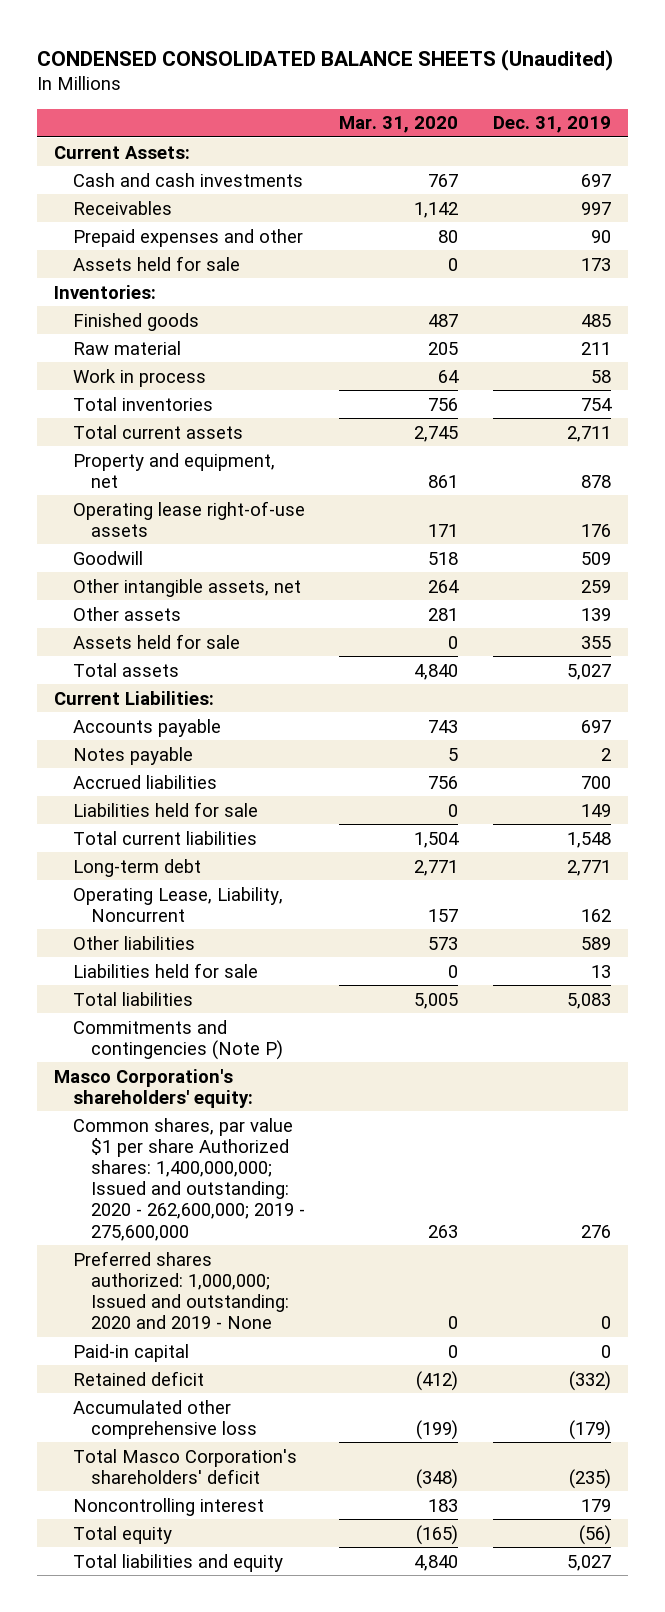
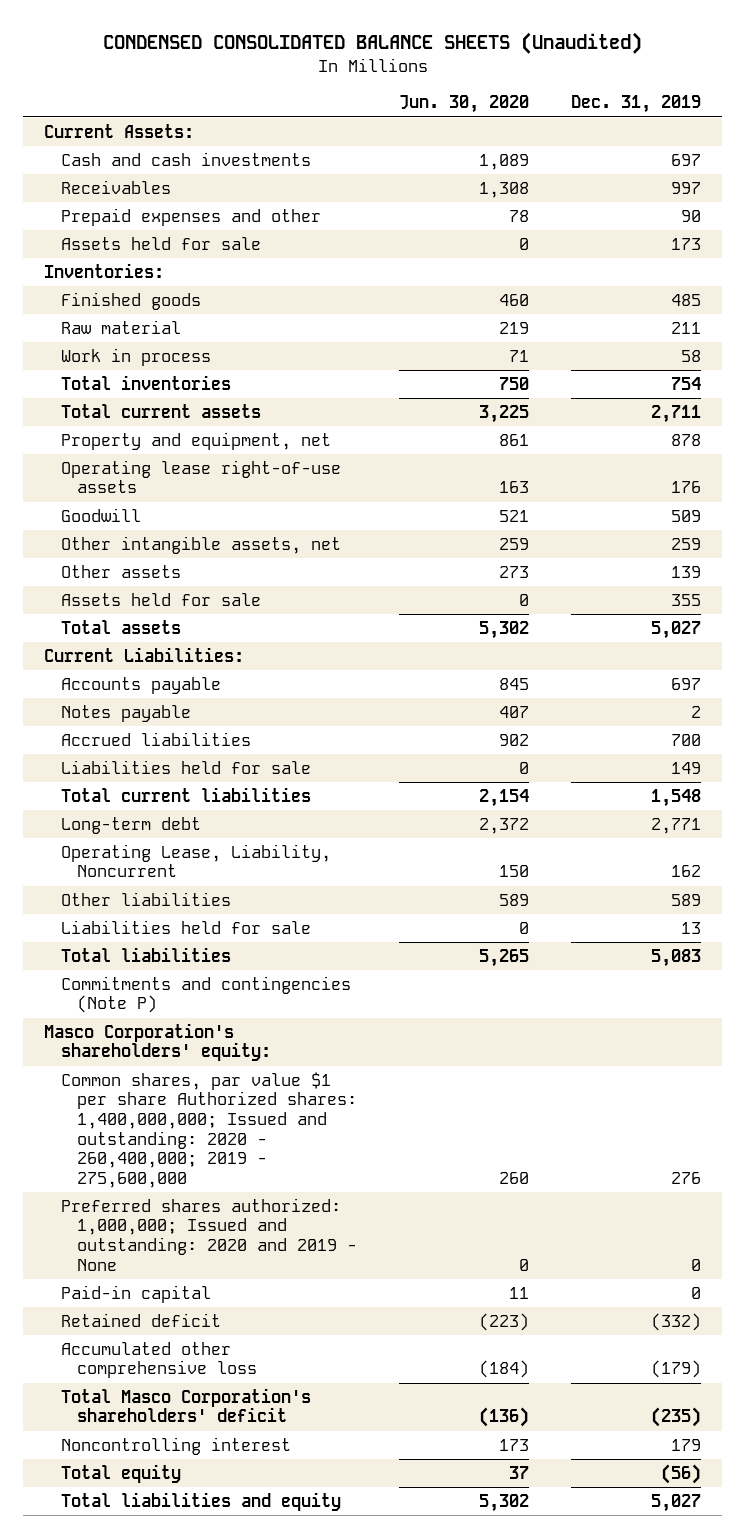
- | Mar. 31, 2020 | Dec. 31, 2019
+ | Jun. 30, 2020 | Dec. 31, 2019
- Common shares, par value $1 per share Authorized shares: 1,400,000,000; Issued and outstanding: 2020 - 262,600,000; 2019 - 275,600,000 | 263 | 276
+ Common shares, par value $1 per share Authorized shares: 1,400,000,000; Issued and outstanding: 2020 - 260,400,000; 2019 - 275,600,000 | 260 | 276

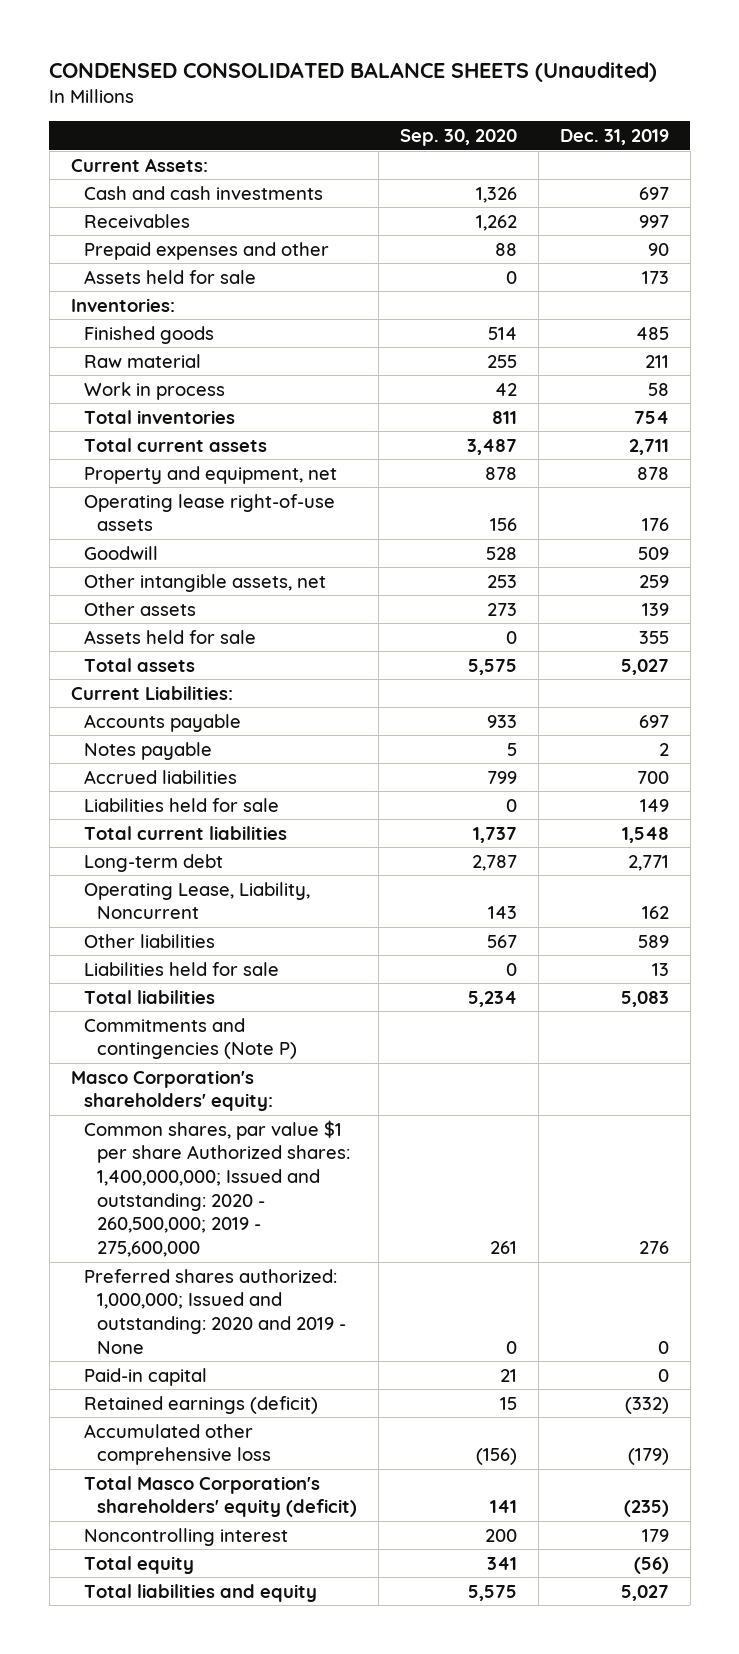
- | Jun. 30, 2020 | Dec. 31, 2019
+ | Sep. 30, 2020 | Dec. 31, 2019
- Common shares, par value $1 per share Authorized shares: 1,400,000,000; Issued and outstanding: 2020 - 260,400,000; 2019 - 275,600,000 | 260 | 276
+ Common shares, par value $1 per share Authorized shares: 1,400,000,000; Issued and outstanding: 2020 - 260,500,000; 2019 - 275,600,000 | 261 | 276
- Retained deficit | (223) | (332)
+ Retained earnings (deficit) | 15 | (332)
- Total Masco Corporation's shareholders' deficit | (136) | (235)
+ Total Masco Corporation's shareholders' equity (deficit) | 141 | (235)

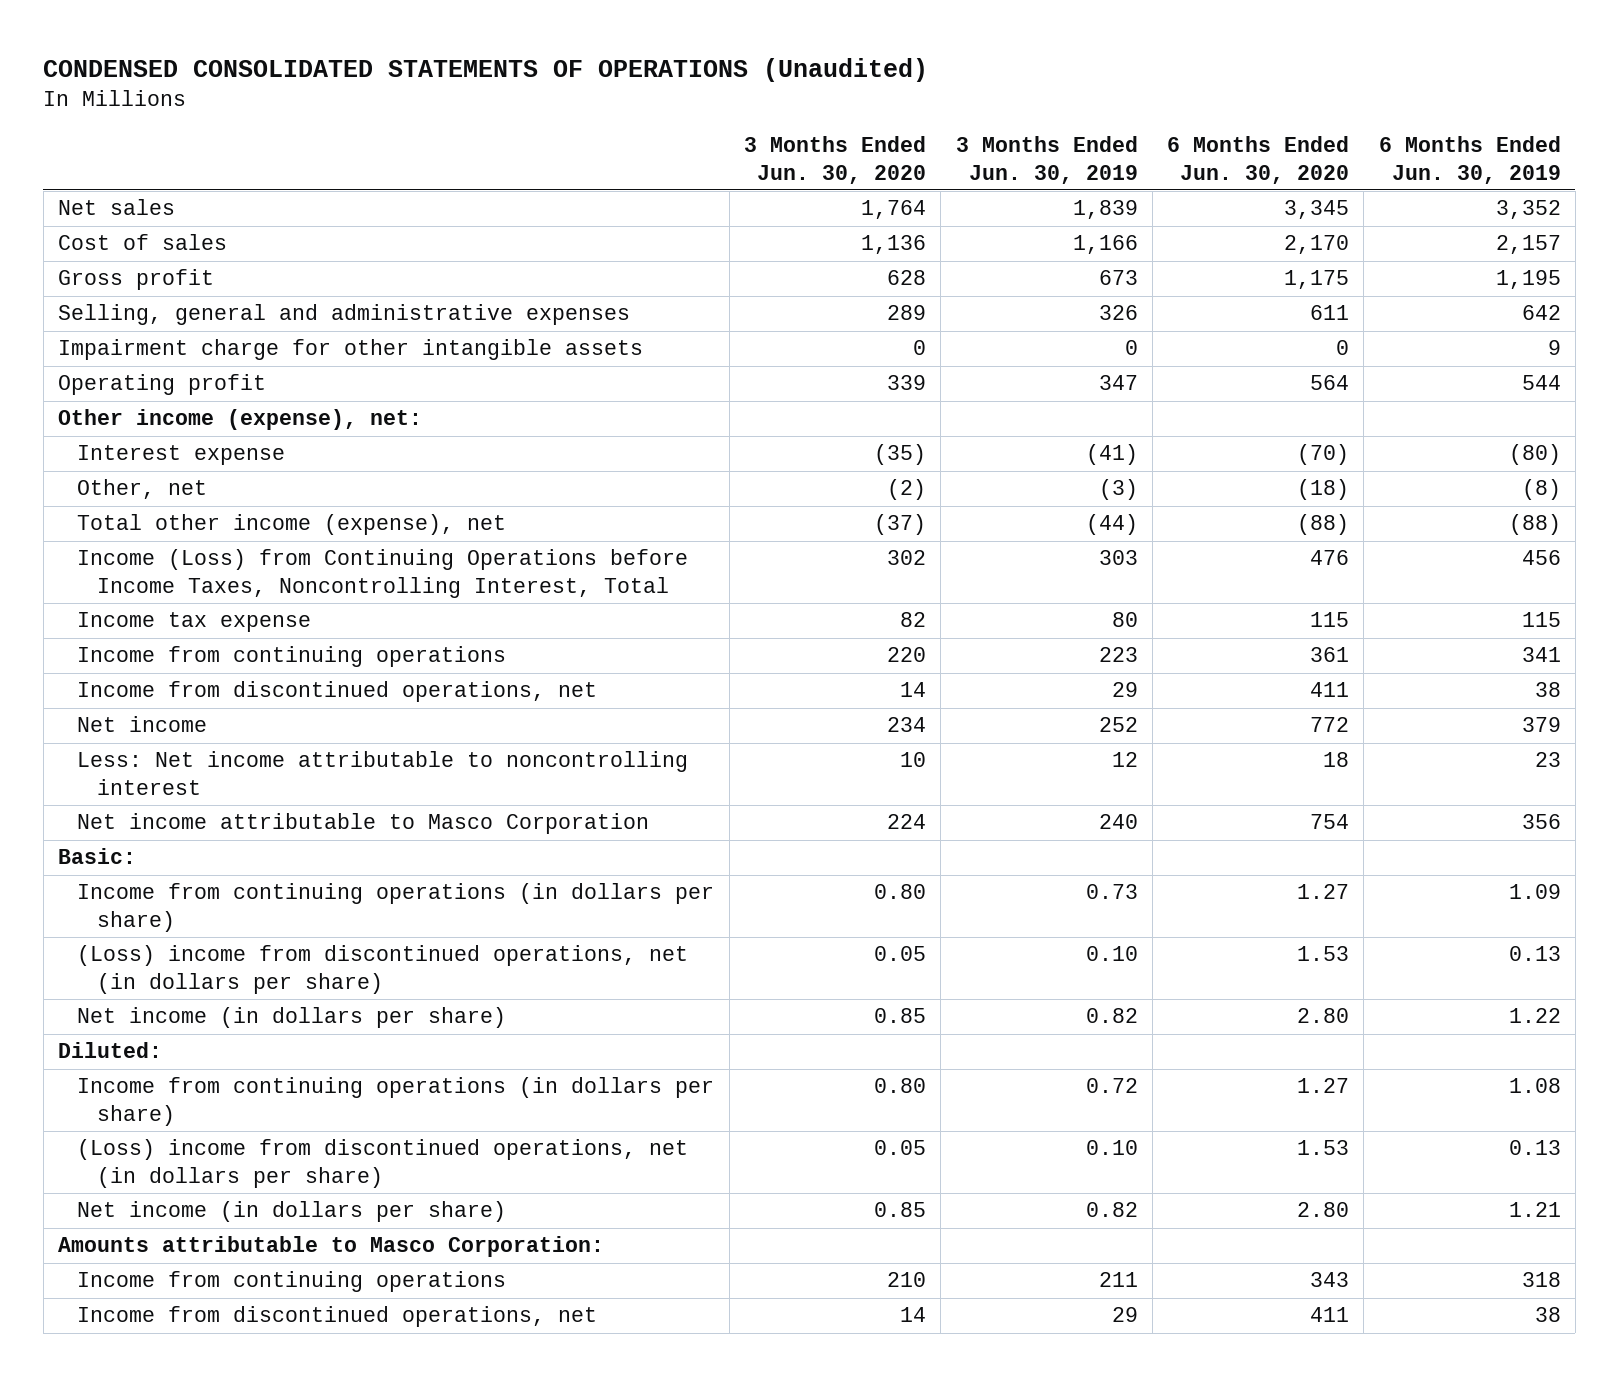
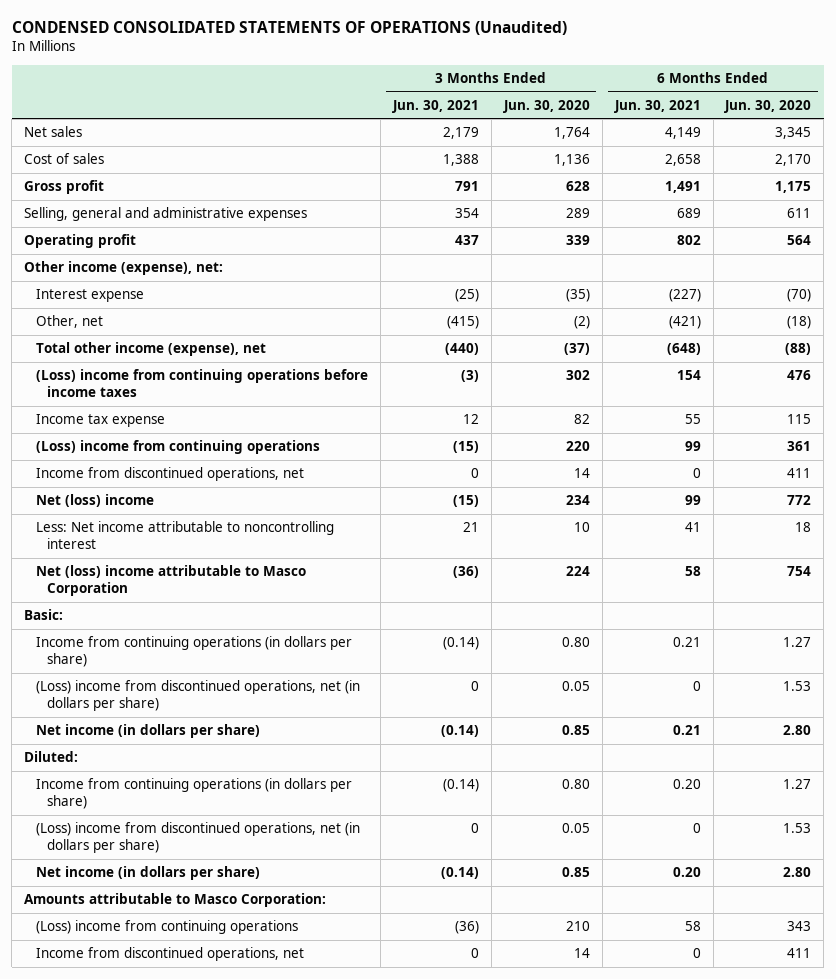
- | 3 Months Ended Jun. 30, 2020 | 3 Months Ended Jun. 30, 2019 | 6 Months Ended Jun. 30, 2020 | 6 Months Ended Jun. 30, 2019
+ | 3 Months Ended Jun. 30, 2021 | 3 Months Ended Jun. 30, 2020 | 6 Months Ended Jun. 30, 2021 | 6 Months Ended Jun. 30, 2020
- Impairment charge for other intangible assets | 0 | 0 | 0 | 9
- Income (Loss) from Continuing Operations before Income Taxes, Noncontrolling Interest, Total | 302 | 303 | 476 | 456
+ (Loss) income from continuing operations before income taxes | (3) | 302 | 154 | 476
- Income from continuing operations | 220 | 223 | 361 | 341
+ (Loss) income from continuing operations | (15) | 220 | 99 | 361
- Net income | 234 | 252 | 772 | 379
+ Net (loss) income | (15) | 234 | 99 | 772
- Net income attributable to Masco Corporation | 224 | 240 | 754 | 356
+ Net (loss) income attributable to Masco Corporation | (36) | 224 | 58 | 754
- Income from continuing operations | 210 | 211 | 343 | 318
+ (Loss) income from continuing operations | (36) | 210 | 58 | 343

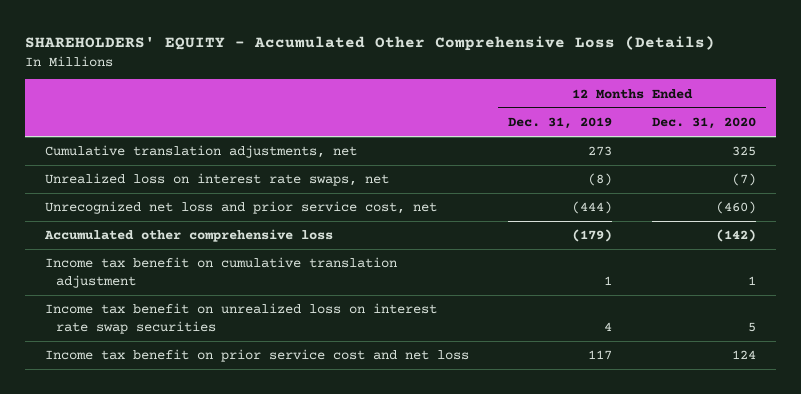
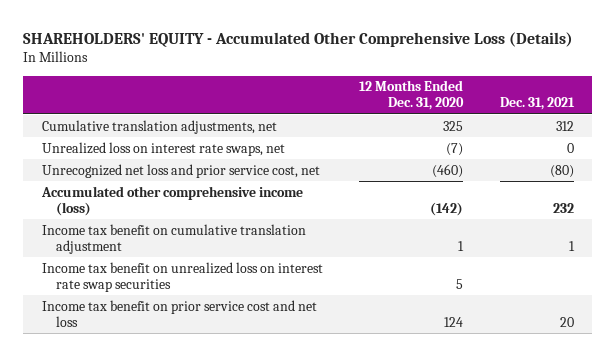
- | 12 Months Ended Dec. 31, 2019 | 12 Months Ended Dec. 31, 2020
+ | 12 Months Ended Dec. 31, 2020 | Dec. 31, 2021
- Accumulated other comprehensive loss | (179) | (142)
+ Accumulated other comprehensive income (loss) | (142) | 232

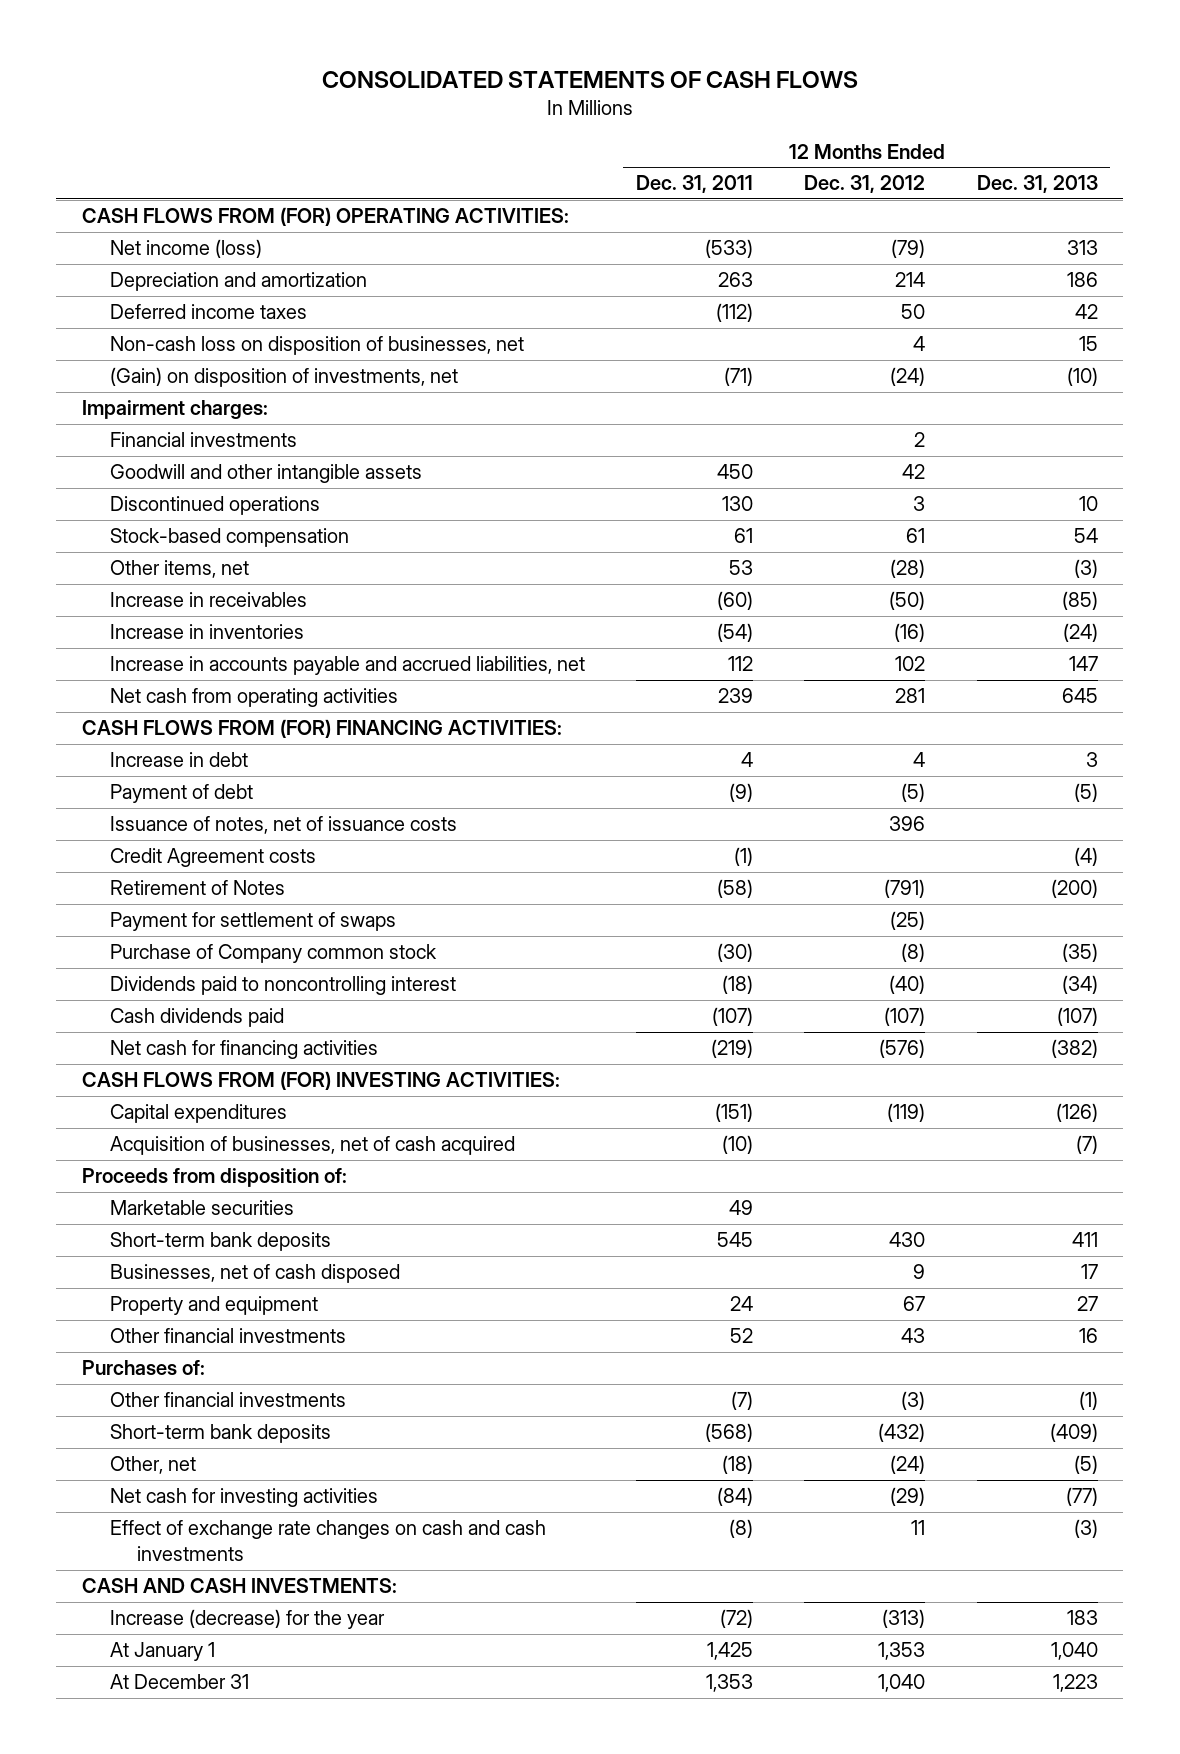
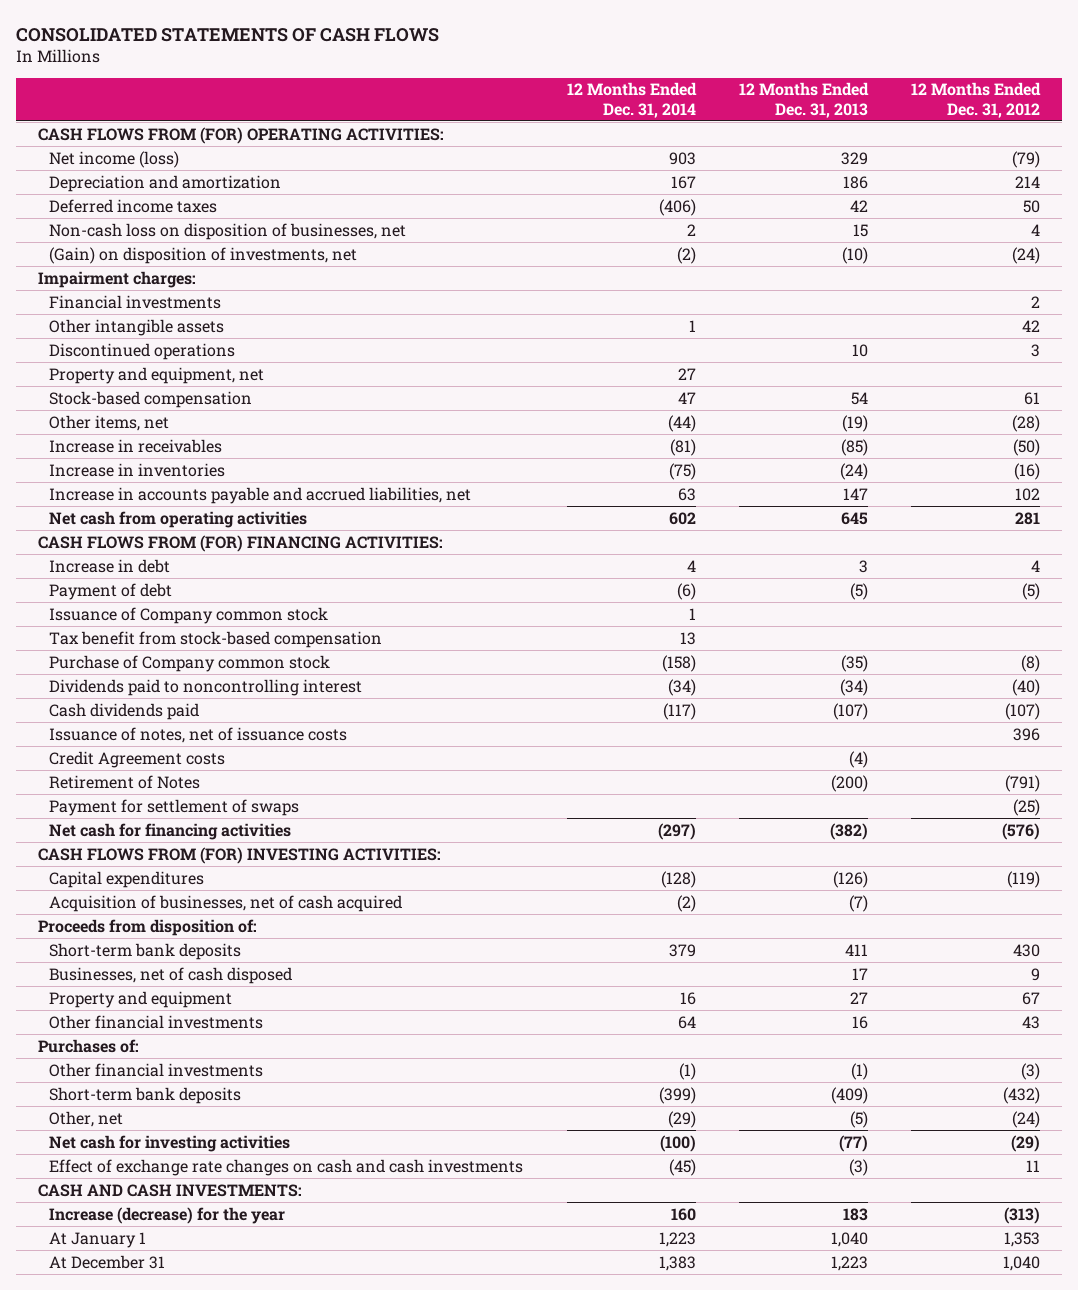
- | 12 Months Ended Dec. 31, 2011 | 12 Months Ended Dec. 31, 2012 | 12 Months Ended Dec. 31, 2013
+ | 12 Months Ended Dec. 31, 2014 | 12 Months Ended Dec. 31, 2013 | 12 Months Ended Dec. 31, 2012
- Net income (loss) | (533) | (79) | 313
+ Net income (loss) | 903 | 329 | (79)
- Goodwill and other intangible assets | 450 | 42 |
+ Other intangible assets | 1 | | 42
+ Property and equipment, net | 27 | |
- Other items, net | 53 | (28) | (3)
+ Other items, net | (44) | (19) | (28)
+ Issuance of Company common stock | 1 | |
+ Tax benefit from stock-based compensation | 13 | |
moved up: Purchase of Company common stock | (158) | (35) | (8)
moved up: Dividends paid to noncontrolling interest | (34) | (34) | (40)
moved up: Cash dividends paid | (117) | (107) | (107)
- Marketable securities | 49 | |

